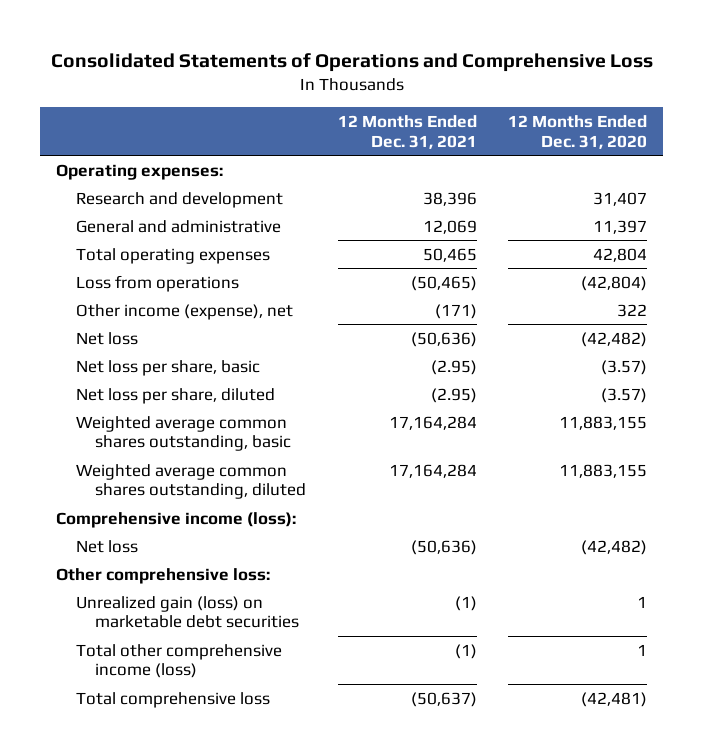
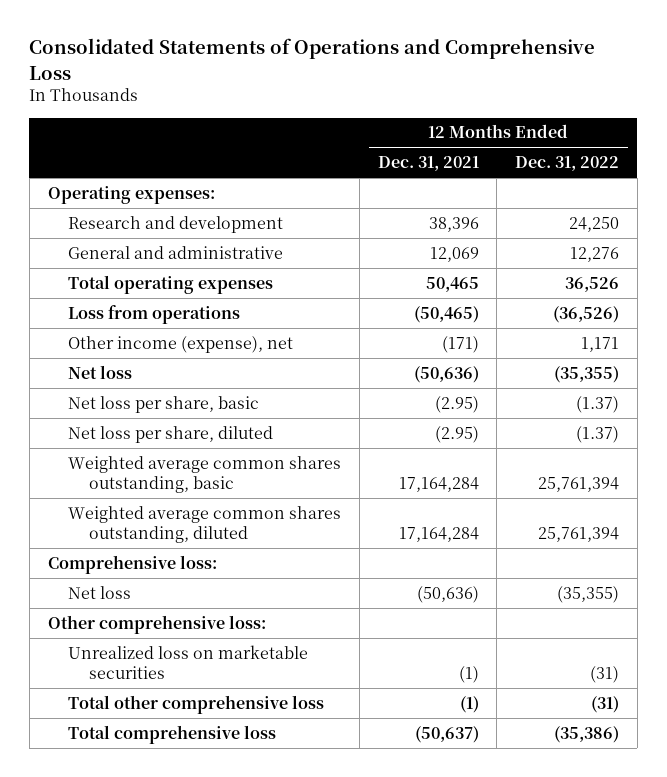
- | 12 Months Ended Dec. 31, 2021 | 12 Months Ended Dec. 31, 2020
+ | 12 Months Ended Dec. 31, 2021 | 12 Months Ended Dec. 31, 2022
- Comprehensive income (loss):
+ Comprehensive loss:
- Unrealized gain (loss) on marketable debt securities | (1) | 1
- Total other comprehensive income (loss) | (1) | 1
+ Unrealized loss on marketable securities | (1) | (31)
+ Total other comprehensive loss | (1) | (31)

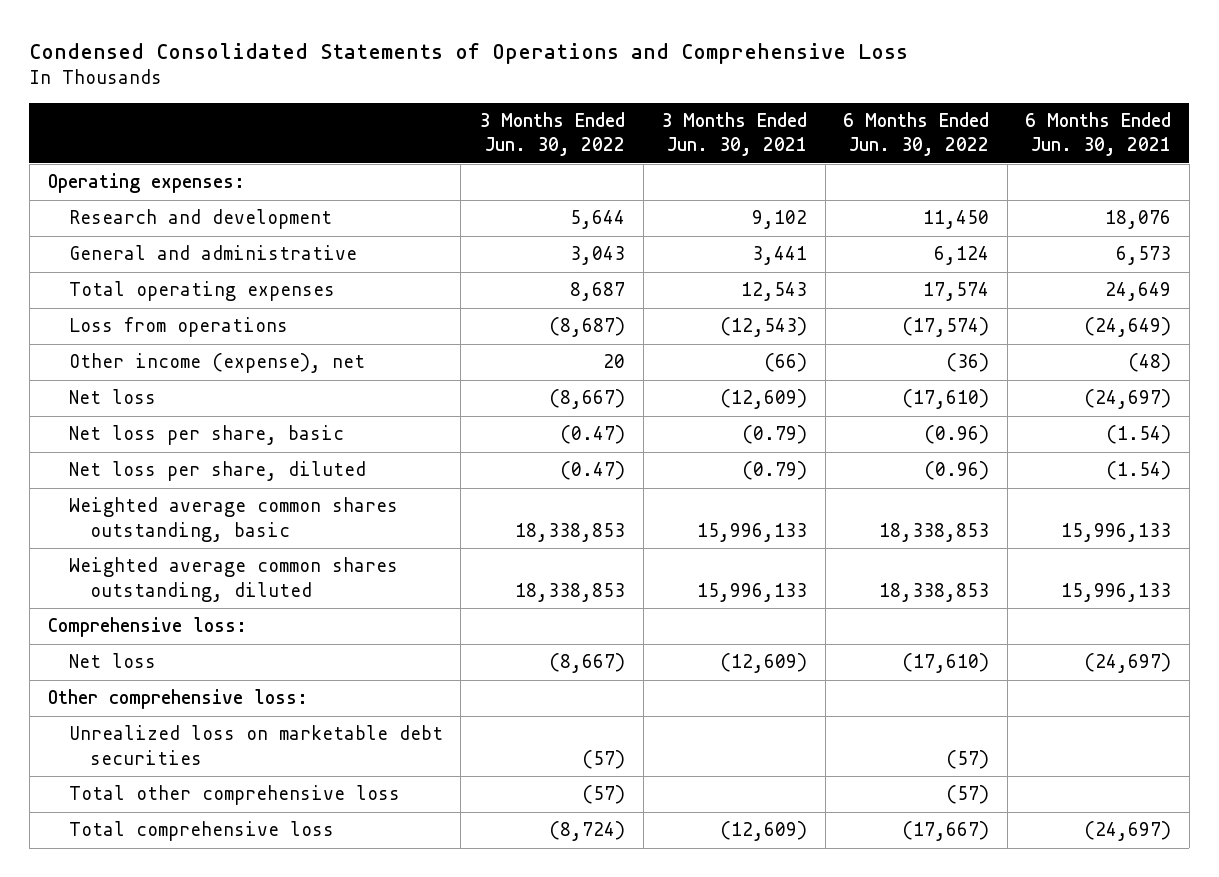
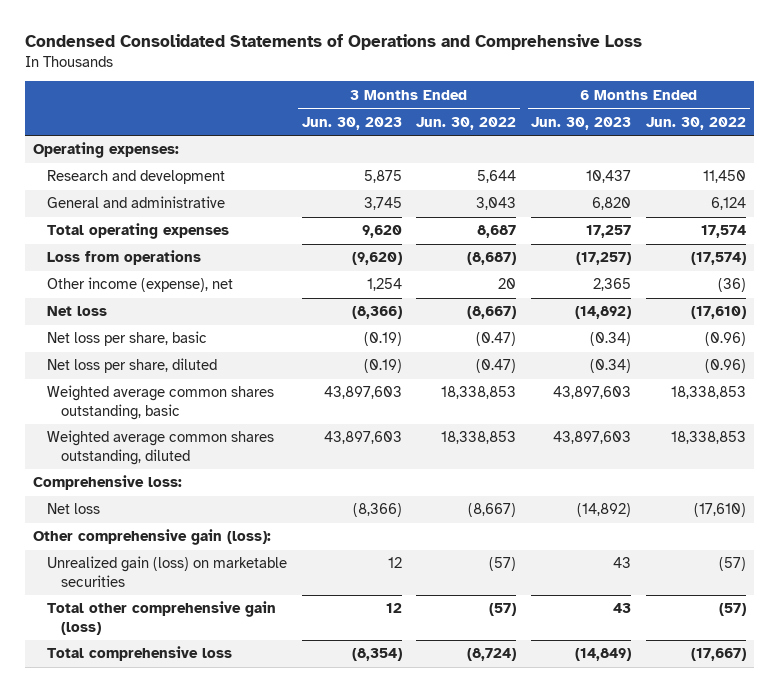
- | 3 Months Ended Jun. 30, 2022 | 3 Months Ended Jun. 30, 2021 | 6 Months Ended Jun. 30, 2022 | 6 Months Ended Jun. 30, 2021
+ | 3 Months Ended Jun. 30, 2023 | 3 Months Ended Jun. 30, 2022 | 6 Months Ended Jun. 30, 2023 | 6 Months Ended Jun. 30, 2022
- Other comprehensive loss:
- Unrealized loss on marketable debt securities | (57) | | (57) |
- Total other comprehensive loss | (57) | | (57) |
+ Other comprehensive gain (loss):
+ Unrealized gain (loss) on marketable securities | 12 | (57) | 43 | (57)
+ Total other comprehensive gain (loss) | 12 | (57) | 43 | (57)

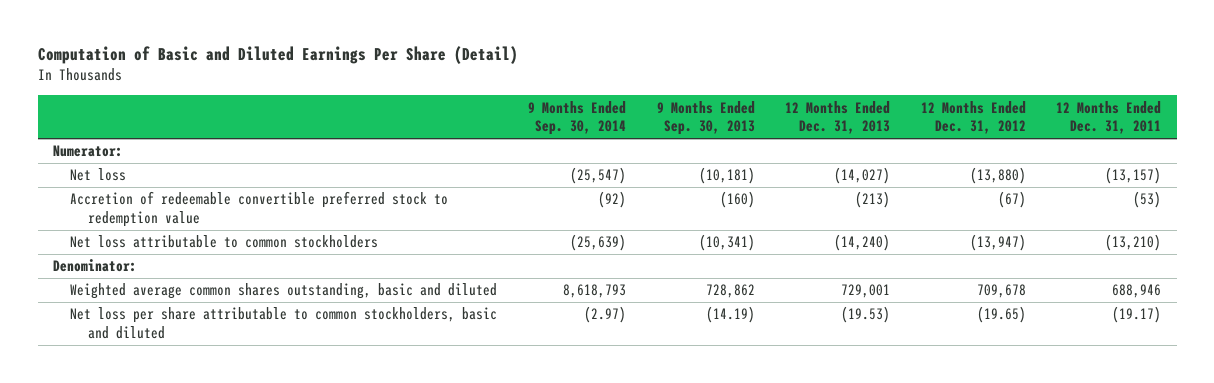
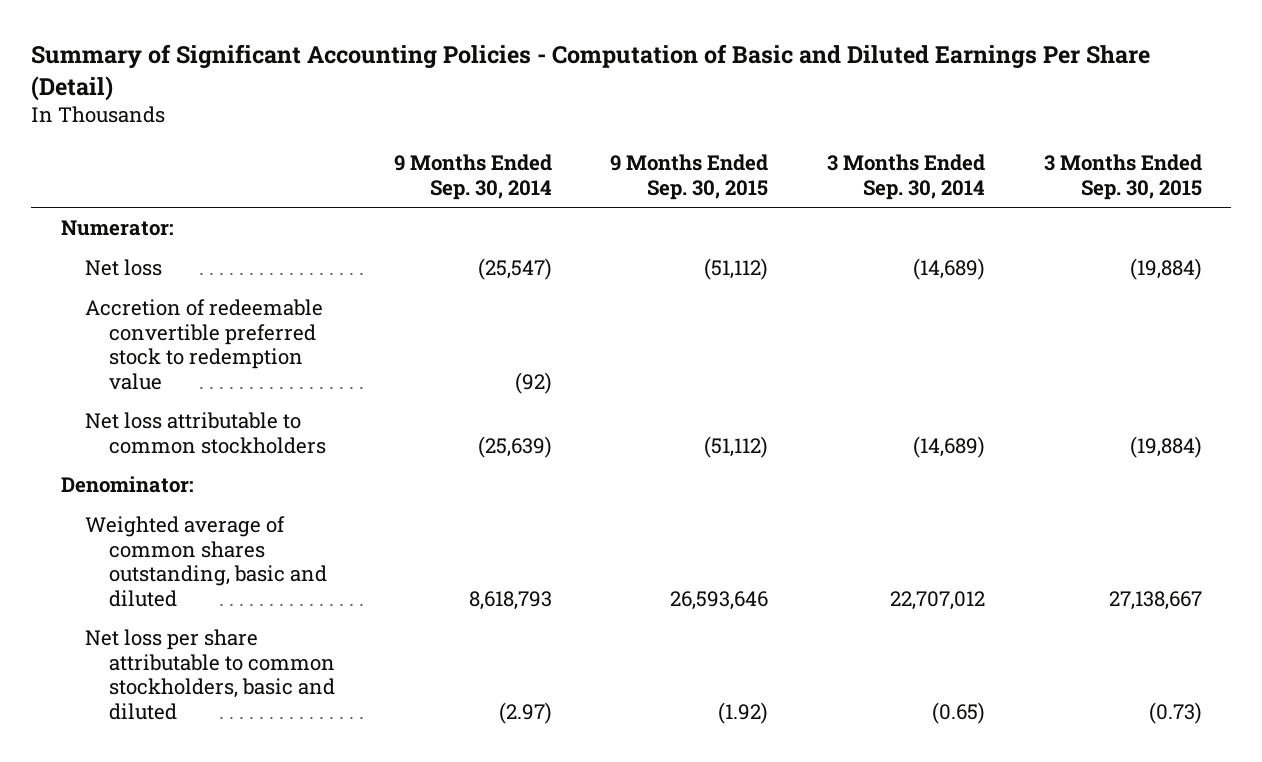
- Computation of Basic and Diluted Earnings Per Share (Detail)
+ Summary of Significant Accounting Policies - Computation of Basic and Diluted Earnings Per Share (Detail)
- | 9 Months Ended Sep. 30, 2014 | 9 Months Ended Sep. 30, 2013 | 12 Months Ended Dec. 31, 2013 | 12 Months Ended Dec. 31, 2012 | 12 Months Ended Dec. 31, 2011
+ | 9 Months Ended Sep. 30, 2014 | 9 Months Ended Sep. 30, 2015 | 3 Months Ended Sep. 30, 2014 | 3 Months Ended Sep. 30, 2015
- Weighted average common shares outstanding, basic and diluted | 8,618,793 | 728,862 | 729,001 | 709,678 | 688,946
+ Weighted average of common shares outstanding, basic and diluted | 8,618,793 | 26,593,646 | 22,707,012 | 27,138,667

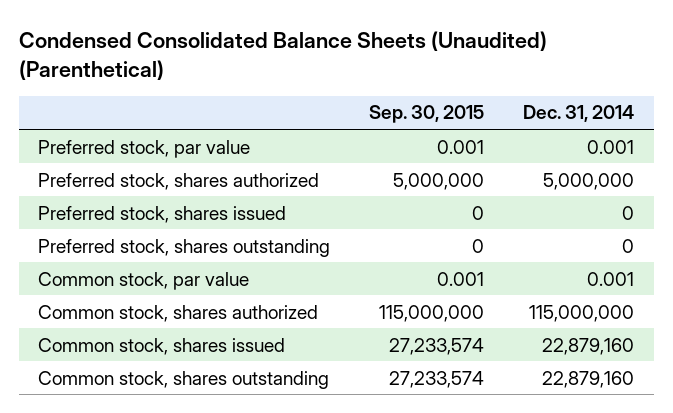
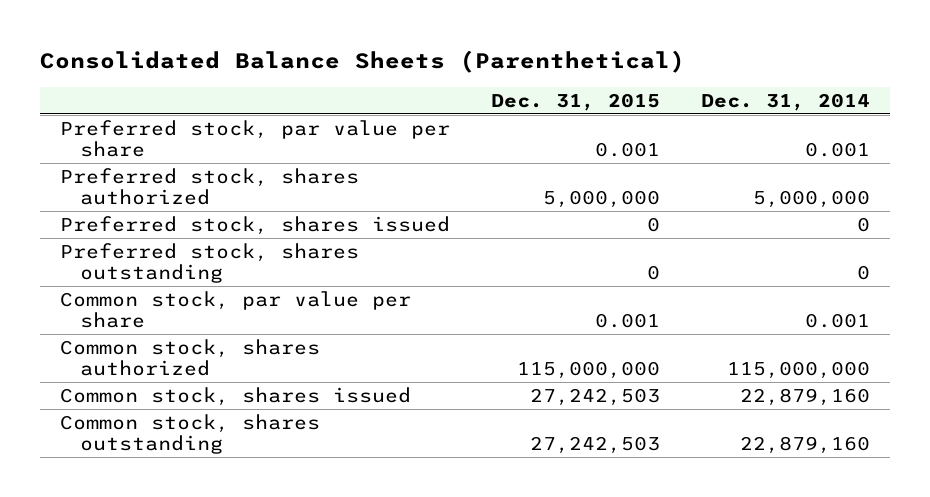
- Condensed Consolidated Balance Sheets (Unaudited) (Parenthetical)
+ Consolidated Balance Sheets (Parenthetical)
- | Sep. 30, 2015 | Dec. 31, 2014
+ | Dec. 31, 2015 | Dec. 31, 2014
- Preferred stock, par value | 0.001 | 0.001
+ Preferred stock, par value per share | 0.001 | 0.001
- Common stock, par value | 0.001 | 0.001
+ Common stock, par value per share | 0.001 | 0.001

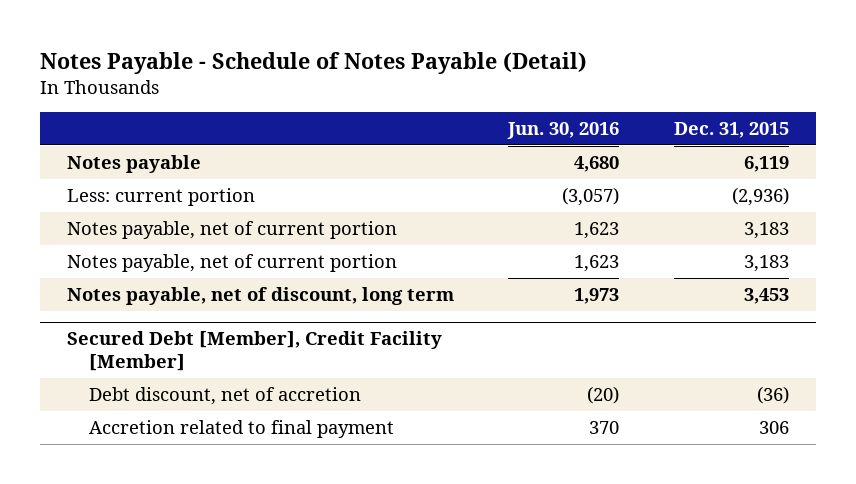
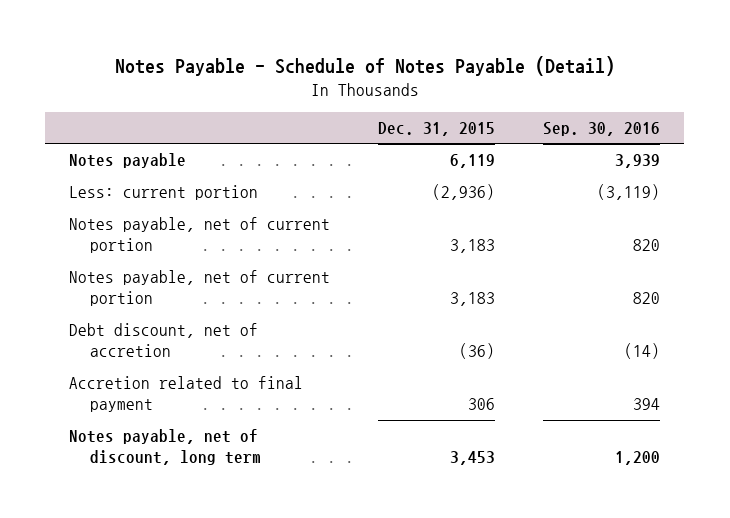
- | Jun. 30, 2016 | Dec. 31, 2015
+ | Dec. 31, 2015 | Sep. 30, 2016
- Secured Debt [Member], Credit Facility [Member]
moved down: Notes payable, net of discount, long term | 3,453 | 1,200

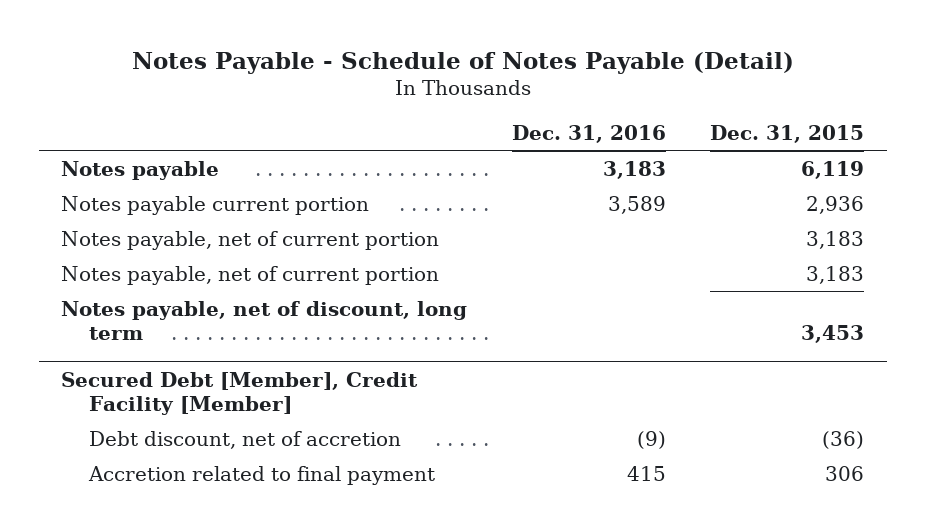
- | Dec. 31, 2015 | Sep. 30, 2016
+ | Dec. 31, 2016 | Dec. 31, 2015
- Less: current portion | (2,936) | (3,119)
+ Notes payable current portion | 3,589 | 2,936
moved up: Notes payable, net of discount, long term | | 3,453
+ Secured Debt [Member], Credit Facility [Member]

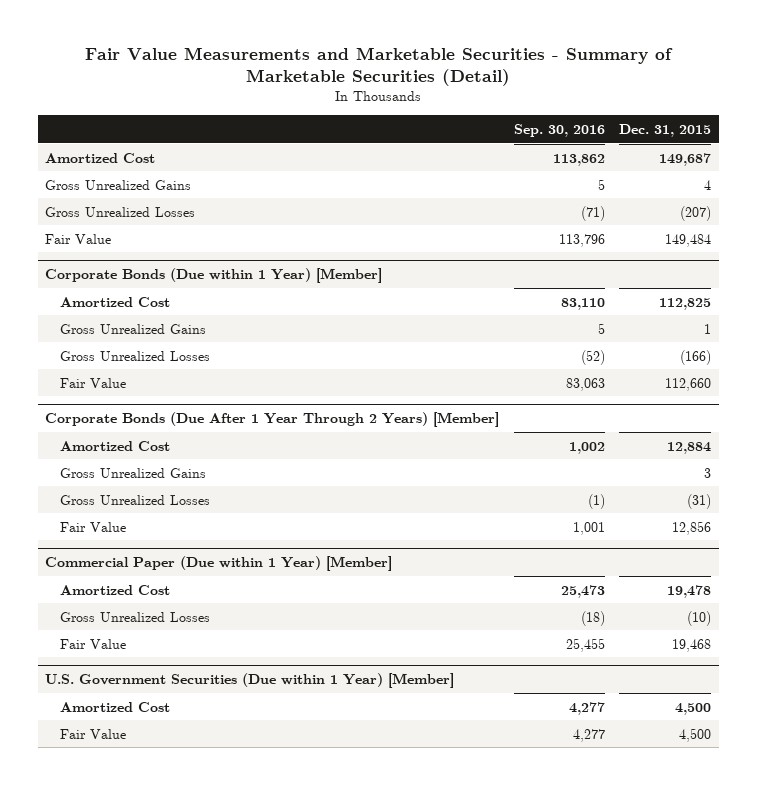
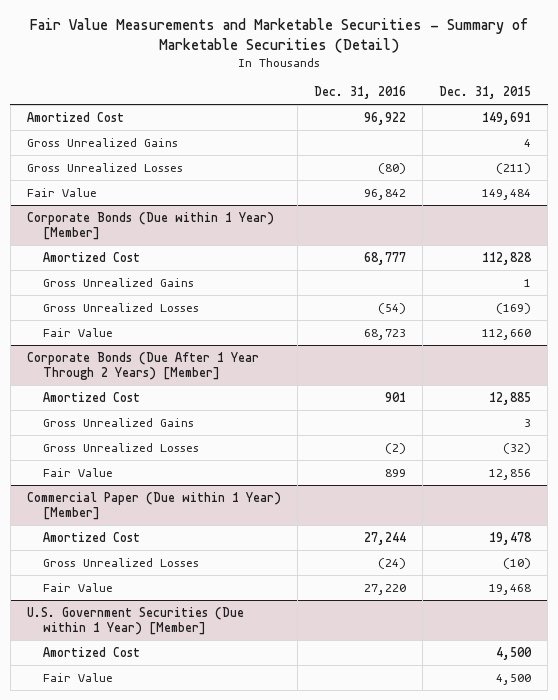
- | Sep. 30, 2016 | Dec. 31, 2015
+ | Dec. 31, 2016 | Dec. 31, 2015
- Amortized Cost | 113,862 | 149,687
+ Amortized Cost | 96,922 | 149,691
- Gross Unrealized Losses | (71) | (207)
+ Gross Unrealized Losses | (80) | (211)
@ Corporate Bonds (Due within 1 Year) [Member]
- Amortized Cost | 83,110 | 112,825
+ Amortized Cost | 68,777 | 112,828
- Gross Unrealized Losses | (52) | (166)
+ Gross Unrealized Losses | (54) | (169)
@ Corporate Bonds (Due After 1 Year Through 2 Years) [Member]
- Amortized Cost | 1,002 | 12,884
+ Amortized Cost | 901 | 12,885
- Gross Unrealized Losses | (1) | (31)
+ Gross Unrealized Losses | (2) | (32)

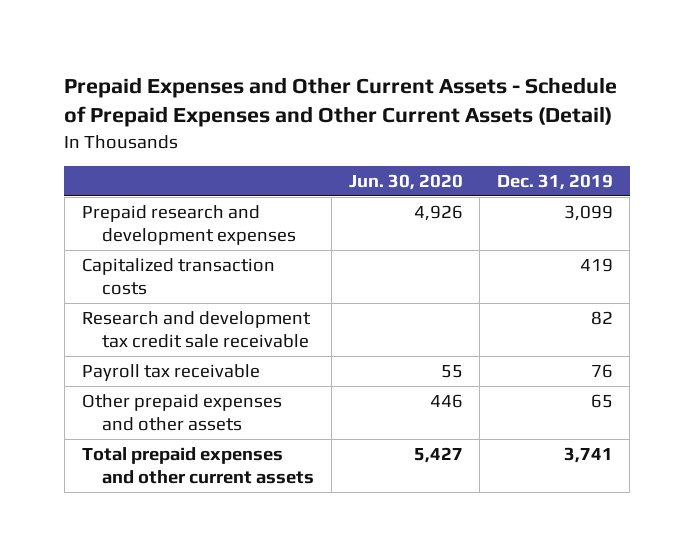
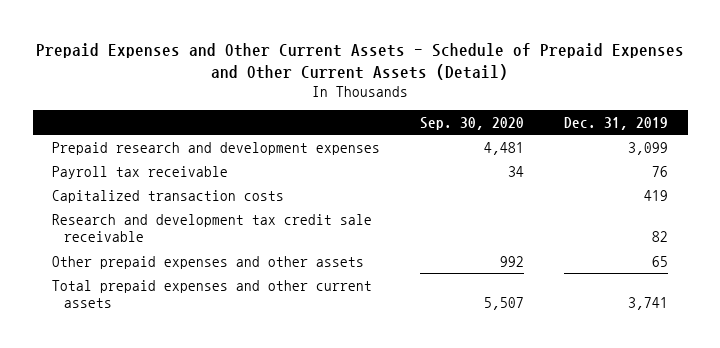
- | Jun. 30, 2020 | Dec. 31, 2019
+ | Sep. 30, 2020 | Dec. 31, 2019
moved up: Payroll tax receivable | 34 | 76

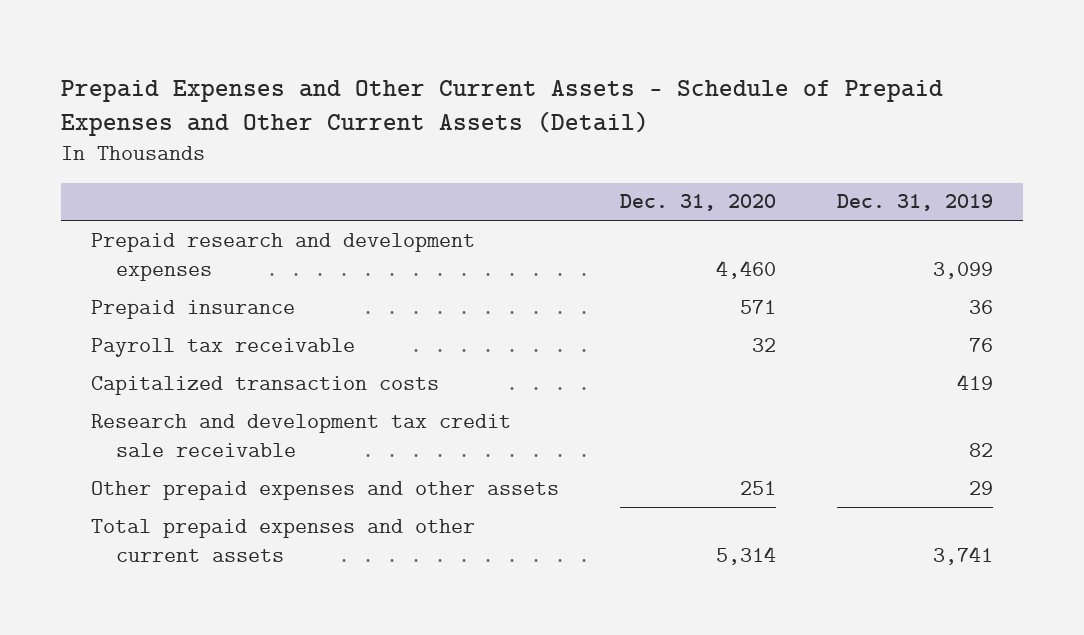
- | Sep. 30, 2020 | Dec. 31, 2019
+ | Dec. 31, 2020 | Dec. 31, 2019
+ Prepaid insurance | 571 | 36
- Other prepaid expenses and other assets | 992 | 65
+ Other prepaid expenses and other assets | 251 | 29

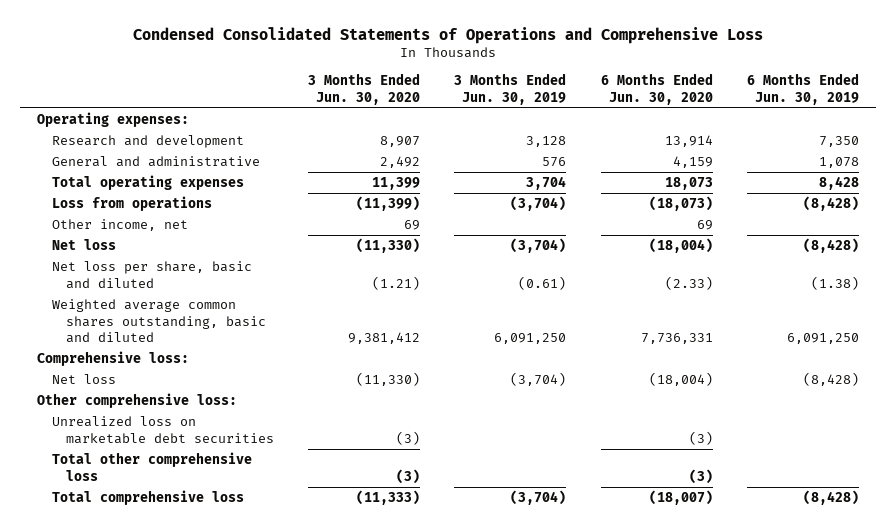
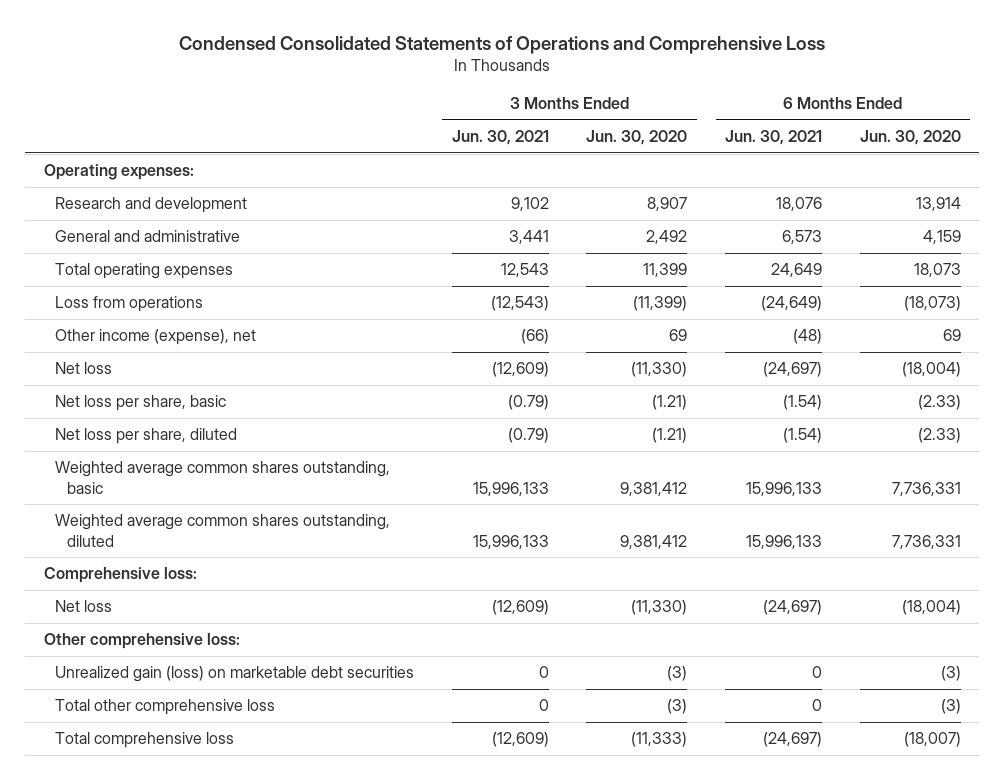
- | 3 Months Ended Jun. 30, 2020 | 3 Months Ended Jun. 30, 2019 | 6 Months Ended Jun. 30, 2020 | 6 Months Ended Jun. 30, 2019
+ | 3 Months Ended Jun. 30, 2021 | 3 Months Ended Jun. 30, 2020 | 6 Months Ended Jun. 30, 2021 | 6 Months Ended Jun. 30, 2020
- Other income, net | 69 | | 69 |
+ Other income (expense), net | (66) | 69 | (48) | 69
- Net loss per share, basic and diluted | (1.21) | (0.61) | (2.33) | (1.38)
- Weighted average common shares outstanding, basic and diluted | 9,381,412 | 6,091,250 | 7,736,331 | 6,091,250
+ Net loss per share, basic | (0.79) | (1.21) | (1.54) | (2.33)
+ Net loss per share, diluted | (0.79) | (1.21) | (1.54) | (2.33)
+ Weighted average common shares outstanding, basic | 15,996,133 | 9,381,412 | 15,996,133 | 7,736,331
+ Weighted average common shares outstanding, diluted | 15,996,133 | 9,381,412 | 15,996,133 | 7,736,331
- Unrealized loss on marketable debt securities | (3) | | (3) |
+ Unrealized gain (loss) on marketable debt securities | 0 | (3) | 0 | (3)

